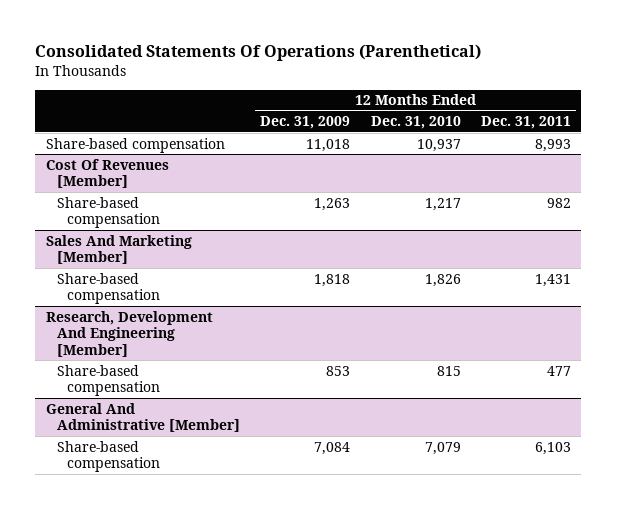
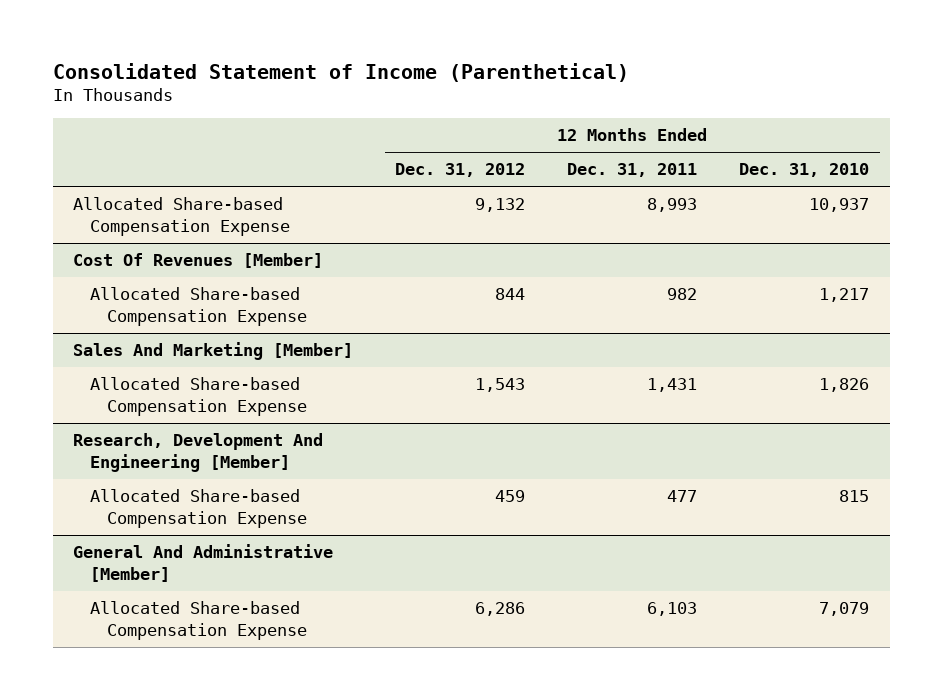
- Consolidated Statements Of Operations (Parenthetical)
+ Consolidated Statement of Income (Parenthetical)
- | 12 Months Ended Dec. 31, 2009 | 12 Months Ended Dec. 31, 2010 | 12 Months Ended Dec. 31, 2011
+ | 12 Months Ended Dec. 31, 2012 | 12 Months Ended Dec. 31, 2011 | 12 Months Ended Dec. 31, 2010
- Share-based compensation | 11,018 | 10,937 | 8,993
+ Allocated Share-based Compensation Expense | 9,132 | 8,993 | 10,937
@ Cost Of Revenues [Member]
- Share-based compensation | 1,263 | 1,217 | 982
+ Allocated Share-based Compensation Expense | 844 | 982 | 1,217
@ Sales And Marketing [Member]
- Share-based compensation | 1,818 | 1,826 | 1,431
+ Allocated Share-based Compensation Expense | 1,543 | 1,431 | 1,826
@ Research, Development And Engineering [Member]
- Share-based compensation | 853 | 815 | 477
+ Allocated Share-based Compensation Expense | 459 | 477 | 815
@ General And Administrative [Member]
- Share-based compensation | 7,084 | 7,079 | 6,103
+ Allocated Share-based Compensation Expense | 6,286 | 6,103 | 7,079

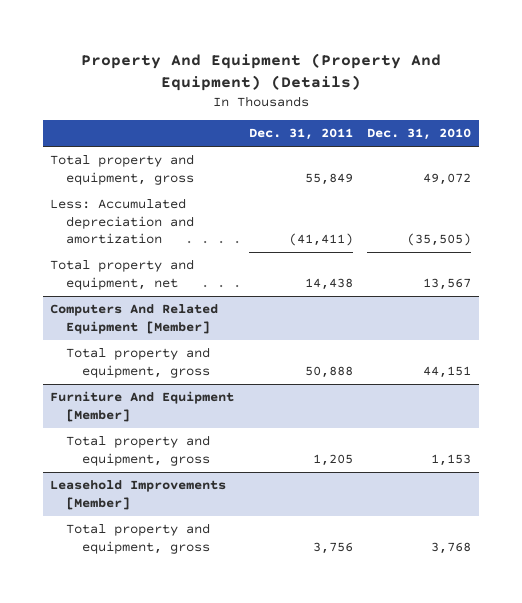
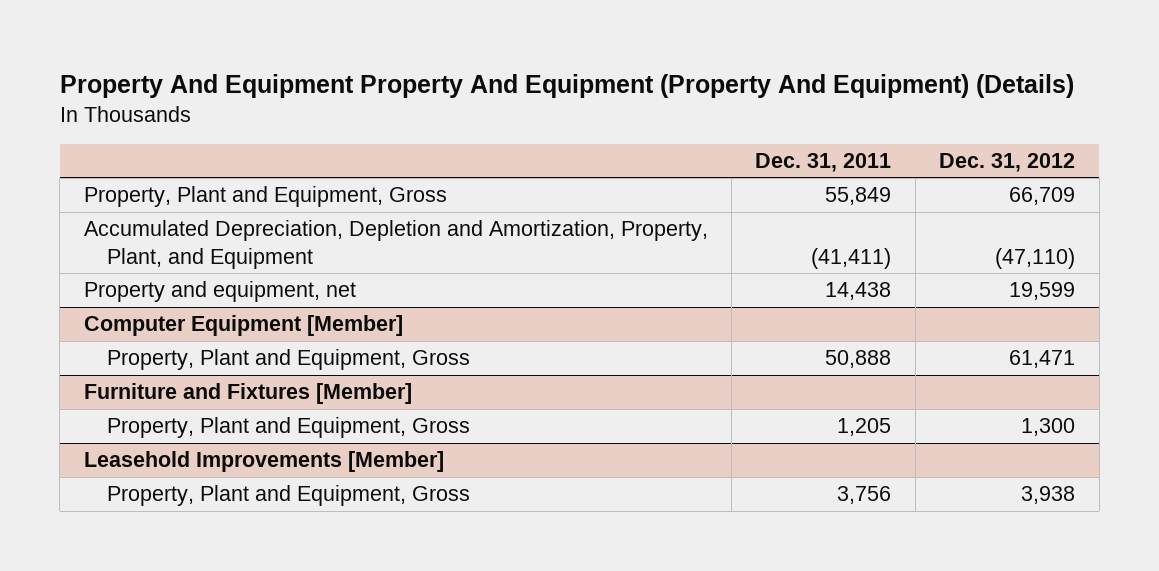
- Property And Equipment (Property And Equipment) (Details)
+ Property And Equipment Property And Equipment (Property And Equipment) (Details)
- | Dec. 31, 2011 | Dec. 31, 2010
+ | Dec. 31, 2011 | Dec. 31, 2012
- Total property and equipment, gross | 55,849 | 49,072
- Less: Accumulated depreciation and amortization | (41,411) | (35,505)
- Total property and equipment, net | 14,438 | 13,567
- Computers And Related Equipment [Member]
- Total property and equipment, gross | 50,888 | 44,151
- Furniture And Equipment [Member]
- Total property and equipment, gross | 1,205 | 1,153
+ Property, Plant and Equipment, Gross | 55,849 | 66,709
+ Accumulated Depreciation, Depletion and Amortization, Property, Plant, and Equipment | (41,411) | (47,110)
+ Property and equipment, net | 14,438 | 19,599
+ Computer Equipment [Member]
+ Property, Plant and Equipment, Gross | 50,888 | 61,471
+ Furniture and Fixtures [Member]
+ Property, Plant and Equipment, Gross | 1,205 | 1,300
@ Leasehold Improvements [Member]
- Total property and equipment, gross | 3,756 | 3,768
+ Property, Plant and Equipment, Gross | 3,756 | 3,938

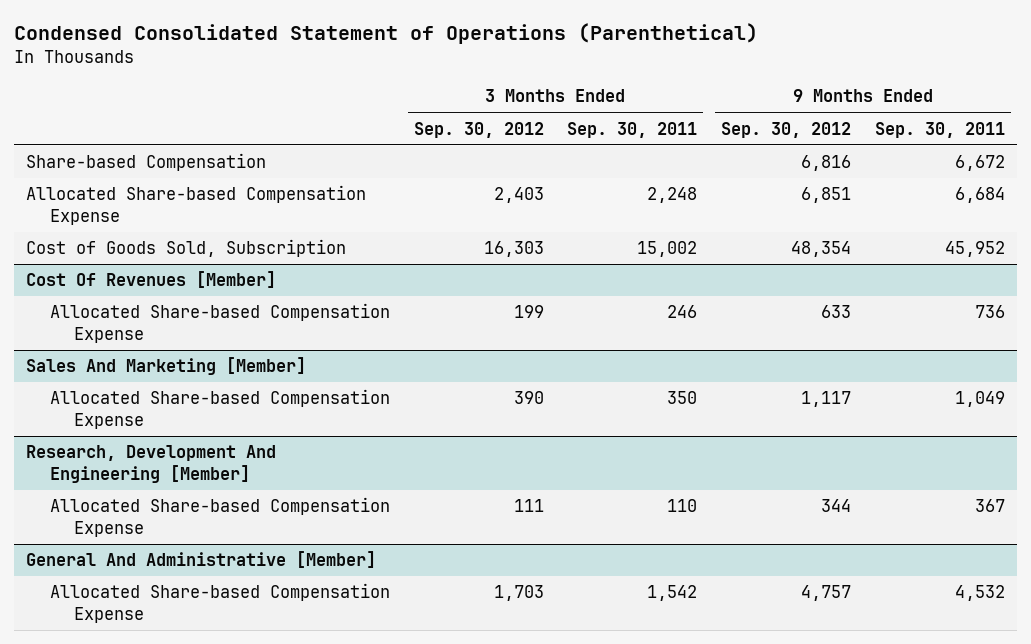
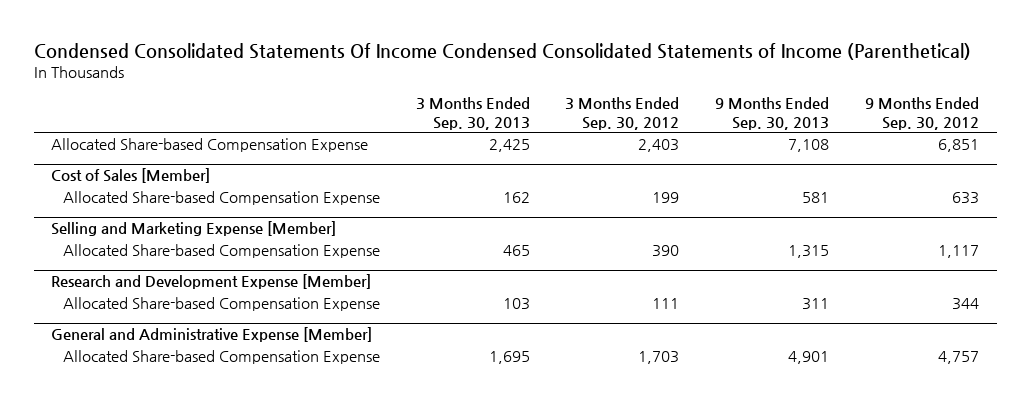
- Condensed Consolidated Statement of Operations (Parenthetical)
+ Condensed Consolidated Statements Of Income Condensed Consolidated Statements of Income (Parenthetical)
- | 3 Months Ended Sep. 30, 2012 | 3 Months Ended Sep. 30, 2011 | 9 Months Ended Sep. 30, 2012 | 9 Months Ended Sep. 30, 2011
+ | 3 Months Ended Sep. 30, 2013 | 3 Months Ended Sep. 30, 2012 | 9 Months Ended Sep. 30, 2013 | 9 Months Ended Sep. 30, 2012
- Share-based Compensation | | | 6,816 | 6,672
- Cost of Goods Sold, Subscription | 16,303 | 15,002 | 48,354 | 45,952
- Cost Of Revenues [Member]
+ Cost of Sales [Member]
- Sales And Marketing [Member]
+ Selling and Marketing Expense [Member]
- Research, Development And Engineering [Member]
+ Research and Development Expense [Member]
- General And Administrative [Member]
+ General and Administrative Expense [Member]

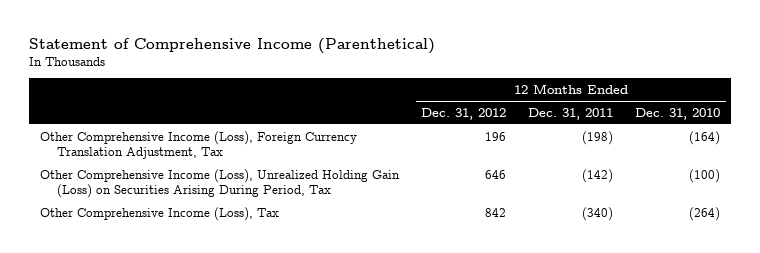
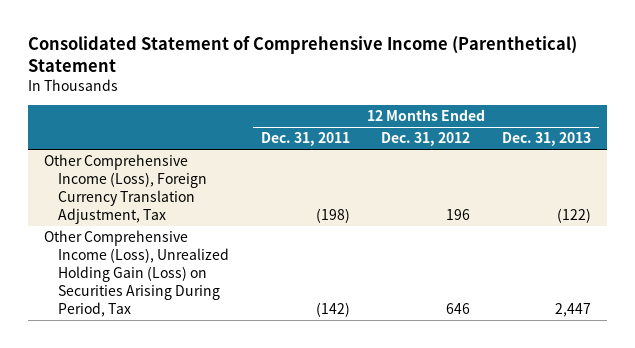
- Statement of Comprehensive Income (Parenthetical)
+ Consolidated Statement of Comprehensive Income (Parenthetical) Statement
- | 12 Months Ended Dec. 31, 2012 | 12 Months Ended Dec. 31, 2011 | 12 Months Ended Dec. 31, 2010
+ | 12 Months Ended Dec. 31, 2011 | 12 Months Ended Dec. 31, 2012 | 12 Months Ended Dec. 31, 2013
- Other Comprehensive Income (Loss), Tax | 842 | (340) | (264)

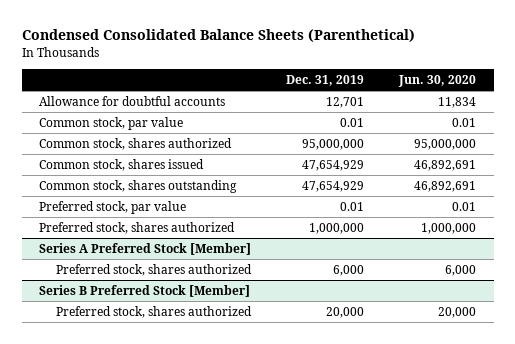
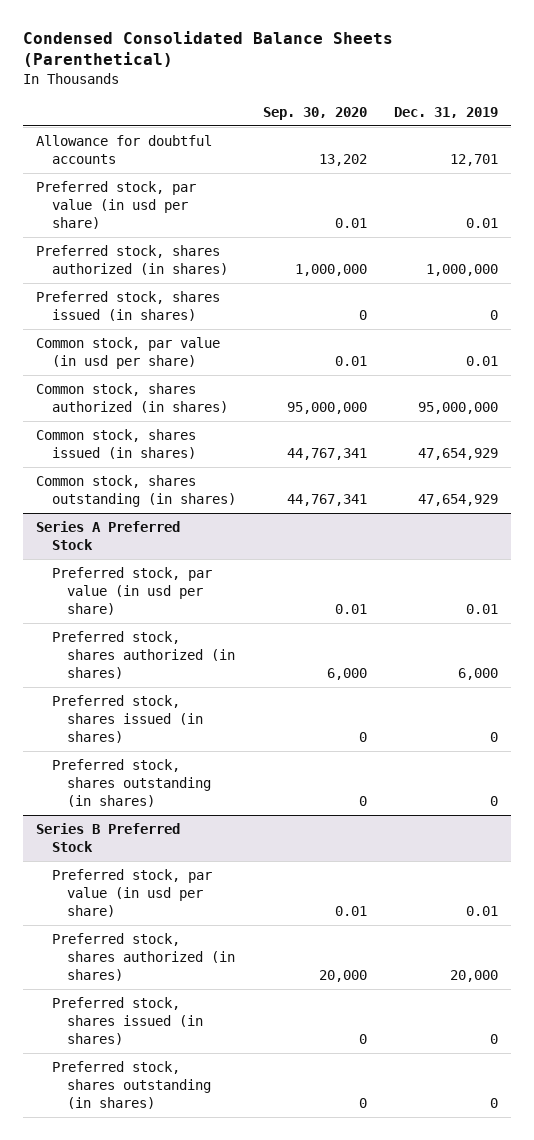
- | Dec. 31, 2019 | Jun. 30, 2020
+ | Sep. 30, 2020 | Dec. 31, 2019
- Common stock, par value | 0.01 | 0.01
- Common stock, shares authorized | 95,000,000 | 95,000,000
- Common stock, shares issued | 47,654,929 | 46,892,691
- Common stock, shares outstanding | 47,654,929 | 46,892,691
- Preferred stock, par value | 0.01 | 0.01
- Preferred stock, shares authorized | 1,000,000 | 1,000,000
- Series A Preferred Stock [Member]
- Preferred stock, shares authorized | 6,000 | 6,000
- Series B Preferred Stock [Member]
- Preferred stock, shares authorized | 20,000 | 20,000
+ Preferred stock, par value (in usd per share) | 0.01 | 0.01
+ Preferred stock, shares authorized (in shares) | 1,000,000 | 1,000,000
+ Preferred stock, shares issued (in shares) | 0 | 0
+ Common stock, par value (in usd per share) | 0.01 | 0.01
+ Common stock, shares authorized (in shares) | 95,000,000 | 95,000,000
+ Common stock, shares issued (in shares) | 44,767,341 | 47,654,929
+ Common stock, shares outstanding (in shares) | 44,767,341 | 47,654,929
+ Series A Preferred Stock
+ Preferred stock, par value (in usd per share) | 0.01 | 0.01
+ Preferred stock, shares authorized (in shares) | 6,000 | 6,000
+ Preferred stock, shares issued (in shares) | 0 | 0
+ Preferred stock, shares outstanding (in shares) | 0 | 0
+ Series B Preferred Stock
+ Preferred stock, par value (in usd per share) | 0.01 | 0.01
+ Preferred stock, shares authorized (in shares) | 20,000 | 20,000
+ Preferred stock, shares issued (in shares) | 0 | 0
+ Preferred stock, shares outstanding (in shares) | 0 | 0

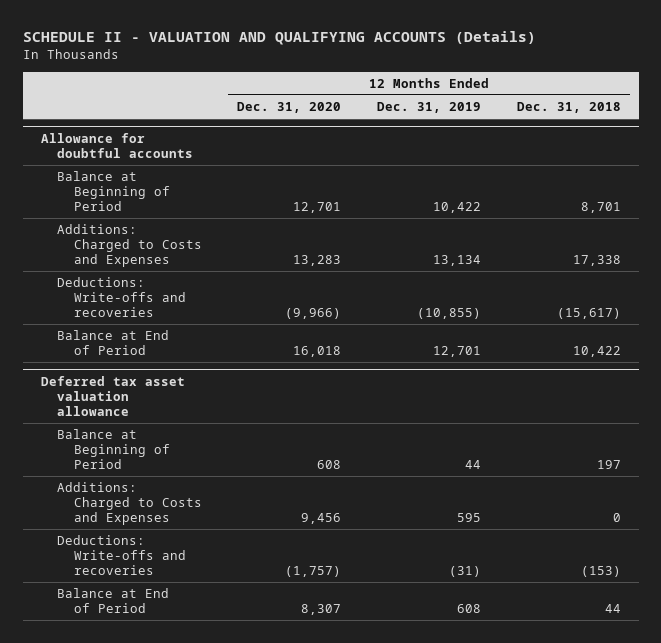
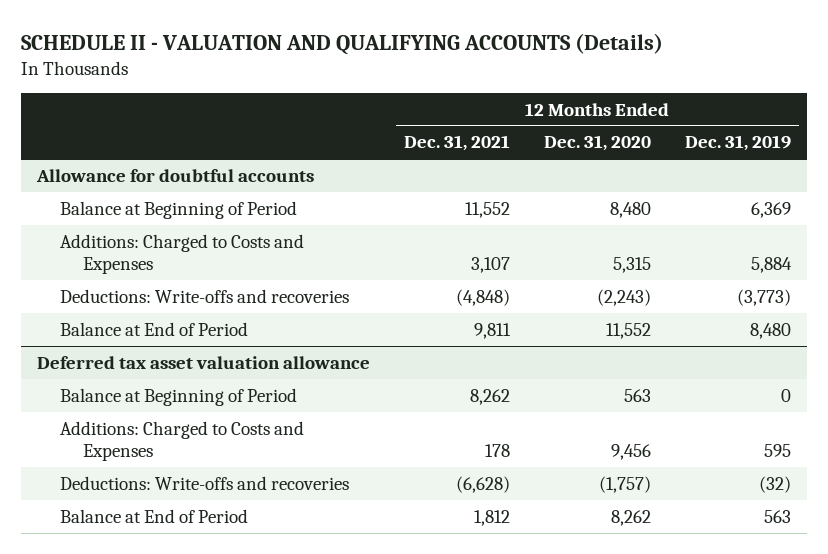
- | 12 Months Ended Dec. 31, 2020 | 12 Months Ended Dec. 31, 2019 | 12 Months Ended Dec. 31, 2018
+ | 12 Months Ended Dec. 31, 2021 | 12 Months Ended Dec. 31, 2020 | 12 Months Ended Dec. 31, 2019
@ Allowance for doubtful accounts
- Balance at Beginning of Period | 12,701 | 10,422 | 8,701
- Additions: Charged to Costs and Expenses | 13,283 | 13,134 | 17,338
- Deductions: Write-offs and recoveries | (9,966) | (10,855) | (15,617)
- Balance at End of Period | 16,018 | 12,701 | 10,422
+ Balance at Beginning of Period | 11,552 | 8,480 | 6,369
+ Additions: Charged to Costs and Expenses | 3,107 | 5,315 | 5,884
+ Deductions: Write-offs and recoveries | (4,848) | (2,243) | (3,773)
+ Balance at End of Period | 9,811 | 11,552 | 8,480
@ Deferred tax asset valuation allowance
- Balance at Beginning of Period | 608 | 44 | 197
+ Balance at Beginning of Period | 8,262 | 563 | 0
- Deductions: Write-offs and recoveries | (1,757) | (31) | (153)
- Balance at End of Period | 8,307 | 608 | 44
+ Deductions: Write-offs and recoveries | (6,628) | (1,757) | (32)
+ Balance at End of Period | 1,812 | 8,262 | 563

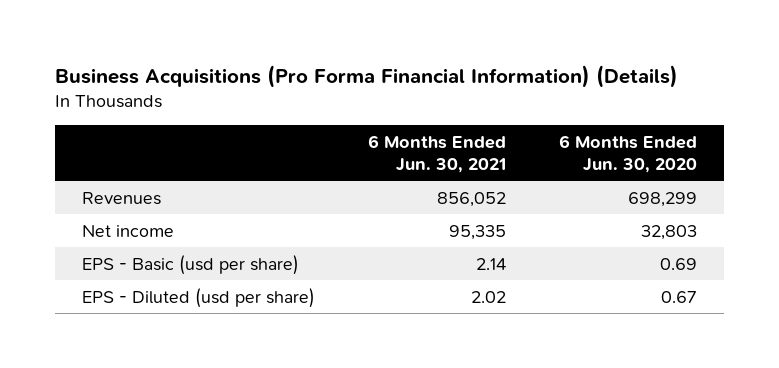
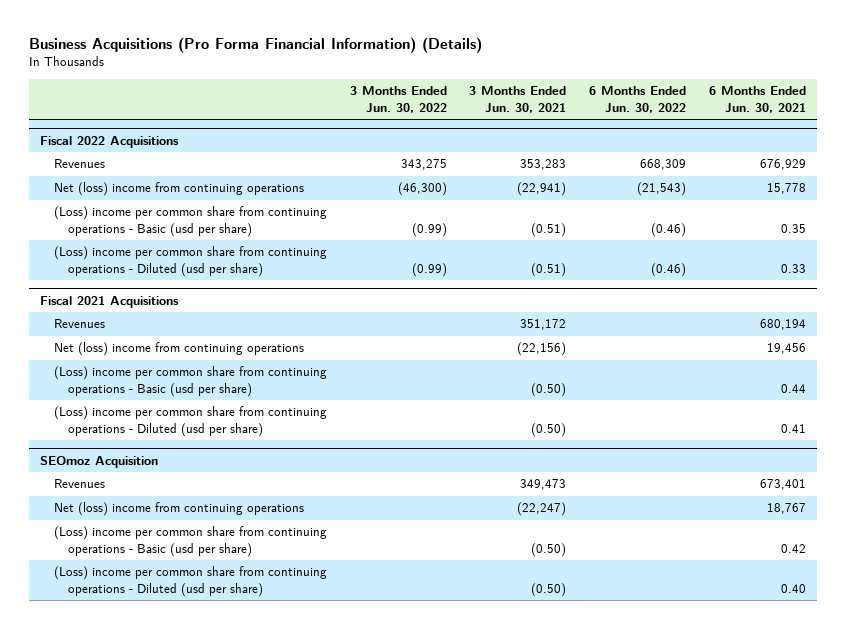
- | 6 Months Ended Jun. 30, 2021 | 6 Months Ended Jun. 30, 2020
+ | 3 Months Ended Jun. 30, 2022 | 3 Months Ended Jun. 30, 2021 | 6 Months Ended Jun. 30, 2022 | 6 Months Ended Jun. 30, 2021
- Revenues | 856,052 | 698,299
- Net income | 95,335 | 32,803
- EPS - Basic (usd per share) | 2.14 | 0.69
- EPS - Diluted (usd per share) | 2.02 | 0.67
+ Fiscal 2022 Acquisitions
+ Revenues | 343,275 | 353,283 | 668,309 | 676,929
+ Net (loss) income from continuing operations | (46,300) | (22,941) | (21,543) | 15,778
+ (Loss) income per common share from continuing operations - Basic (usd per share) | (0.99) | (0.51) | (0.46) | 0.35
+ (Loss) income per common share from continuing operations - Diluted (usd per share) | (0.99) | (0.51) | (0.46) | 0.33
+ Fiscal 2021 Acquisitions
+ Revenues | | 351,172 | | 680,194
+ Net (loss) income from continuing operations | | (22,156) | | 19,456
+ (Loss) income per common share from continuing operations - Basic (usd per share) | | (0.50) | | 0.44
+ (Loss) income per common share from continuing operations - Diluted (usd per share) | | (0.50) | | 0.41
+ SEOmoz Acquisition
+ Revenues | | 349,473 | | 673,401
+ Net (loss) income from continuing operations | | (22,247) | | 18,767
+ (Loss) income per common share from continuing operations - Basic (usd per share) | | (0.50) | | 0.42
+ (Loss) income per common share from continuing operations - Diluted (usd per share) | | (0.50) | | 0.40

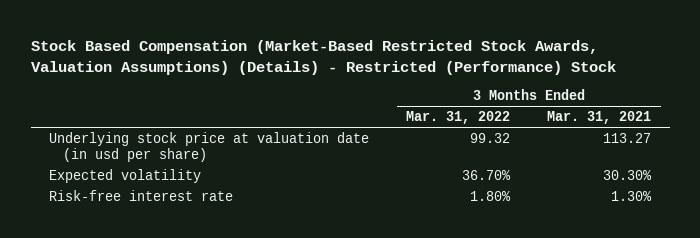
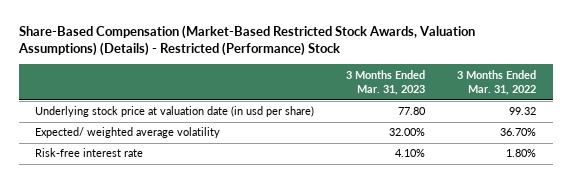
- Stock Based Compensation (Market-Based Restricted Stock Awards, Valuation Assumptions) (Details) - Restricted (Performance) Stock
+ Share-Based Compensation (Market-Based Restricted Stock Awards, Valuation Assumptions) (Details) - Restricted (Performance) Stock
- | 3 Months Ended Mar. 31, 2022 | 3 Months Ended Mar. 31, 2021
+ | 3 Months Ended Mar. 31, 2023 | 3 Months Ended Mar. 31, 2022
- Expected volatility | 36.70% | 30.30%
+ Expected/ weighted average volatility | 32.00% | 36.70%

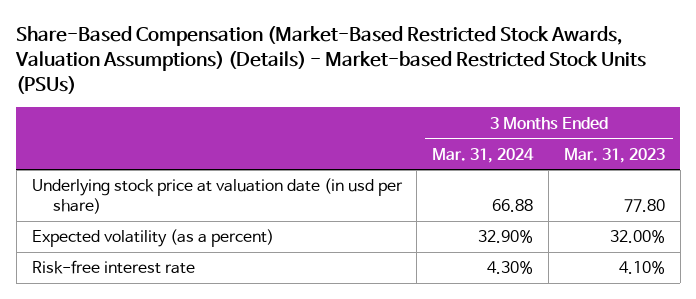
- Share-Based Compensation (Market-Based Restricted Stock Awards, Valuation Assumptions) (Details) - Restricted (Performance) Stock
+ Share-Based Compensation (Market-Based Restricted Stock Awards, Valuation Assumptions) (Details) - Market-based Restricted Stock Units (PSUs)
- | 3 Months Ended Mar. 31, 2023 | 3 Months Ended Mar. 31, 2022
+ | 3 Months Ended Mar. 31, 2024 | 3 Months Ended Mar. 31, 2023
- Expected/ weighted average volatility | 32.00% | 36.70%
+ Expected volatility (as a percent) | 32.90% | 32.00%

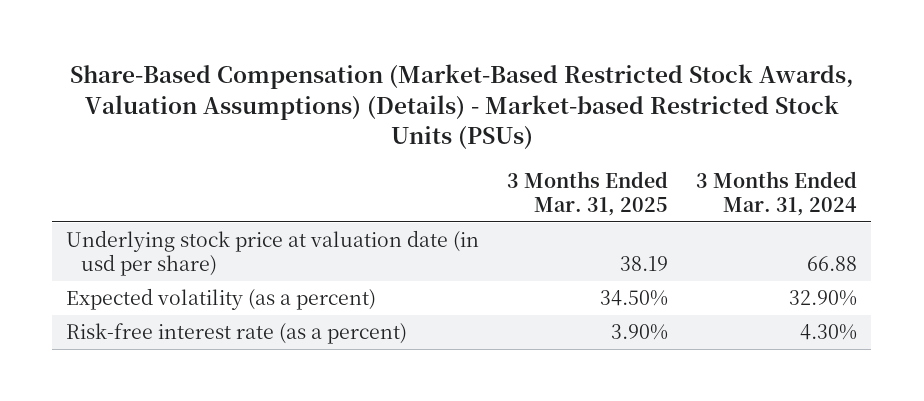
- | 3 Months Ended Mar. 31, 2024 | 3 Months Ended Mar. 31, 2023
+ | 3 Months Ended Mar. 31, 2025 | 3 Months Ended Mar. 31, 2024
- Risk-free interest rate | 4.30% | 4.10%
+ Risk-free interest rate (as a percent) | 3.90% | 4.30%

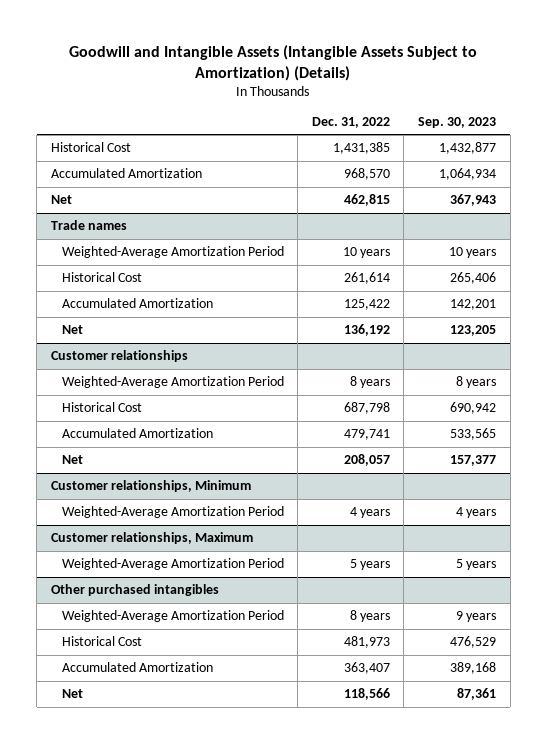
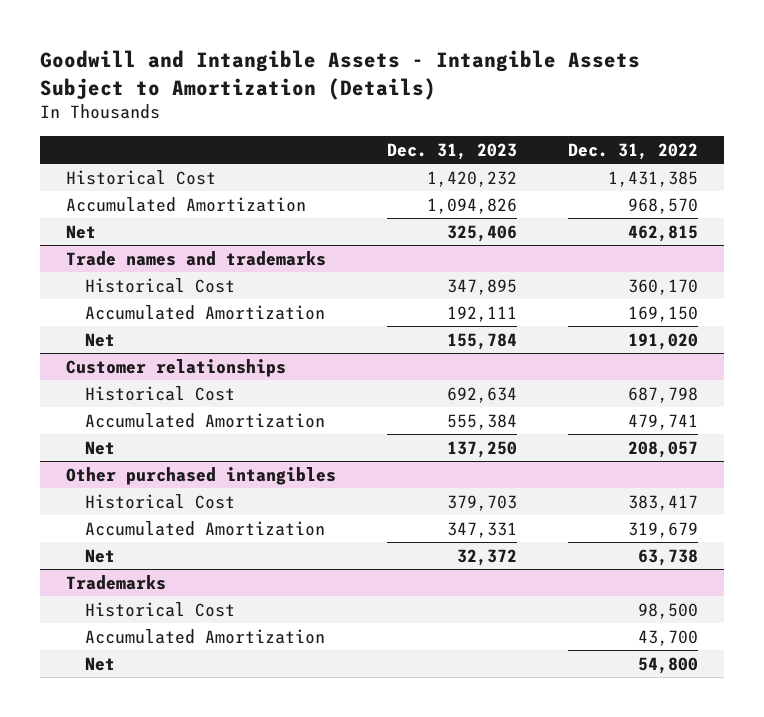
- Goodwill and Intangible Assets (Intangible Assets Subject to Amortization) (Details)
+ Goodwill and Intangible Assets - Intangible Assets Subject to Amortization (Details)
- | Dec. 31, 2022 | Sep. 30, 2023
+ | Dec. 31, 2023 | Dec. 31, 2022
- Trade names
- Weighted-Average Amortization Period | 10 years | 10 years
- Historical Cost | 261,614 | 265,406
- Accumulated Amortization | 125,422 | 142,201
- Net | 136,192 | 123,205
+ Trade names and trademarks
+ Historical Cost | 347,895 | 360,170
+ Accumulated Amortization | 192,111 | 169,150
+ Net | 155,784 | 191,020
@ Customer relationships
- Weighted-Average Amortization Period | 8 years | 8 years
- Customer relationships, Minimum
- Weighted-Average Amortization Period | 4 years | 4 years
- Customer relationships, Maximum
- Weighted-Average Amortization Period | 5 years | 5 years
@ Other purchased intangibles
- Weighted-Average Amortization Period | 8 years | 9 years
- Historical Cost | 481,973 | 476,529
- Accumulated Amortization | 363,407 | 389,168
- Net | 118,566 | 87,361
+ Historical Cost | 379,703 | 383,417
+ Accumulated Amortization | 347,331 | 319,679
+ Net | 32,372 | 63,738
+ Trademarks
+ Historical Cost | | 98,500
+ Accumulated Amortization | | 43,700
+ Net | | 54,800

